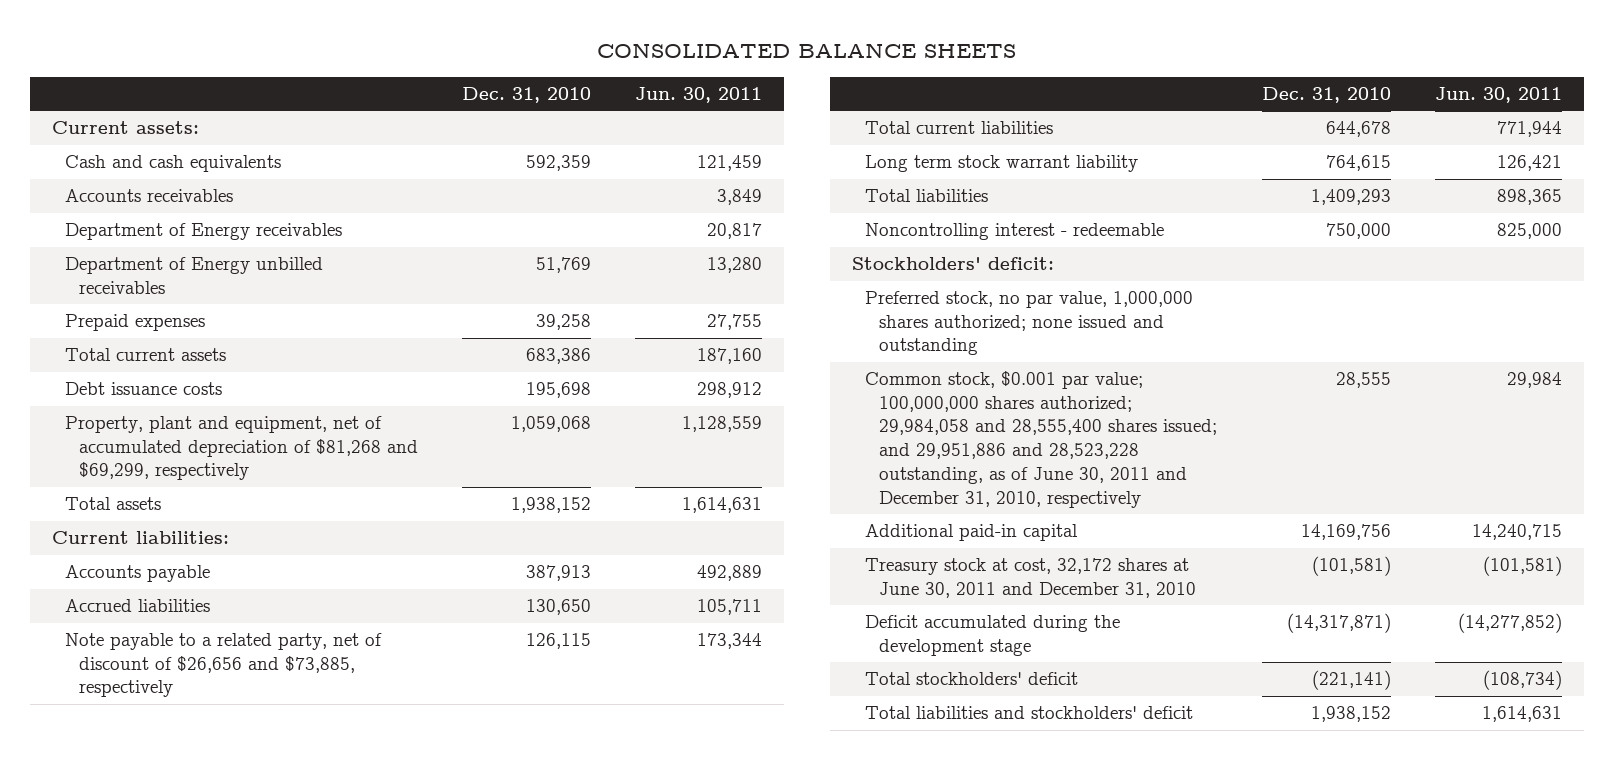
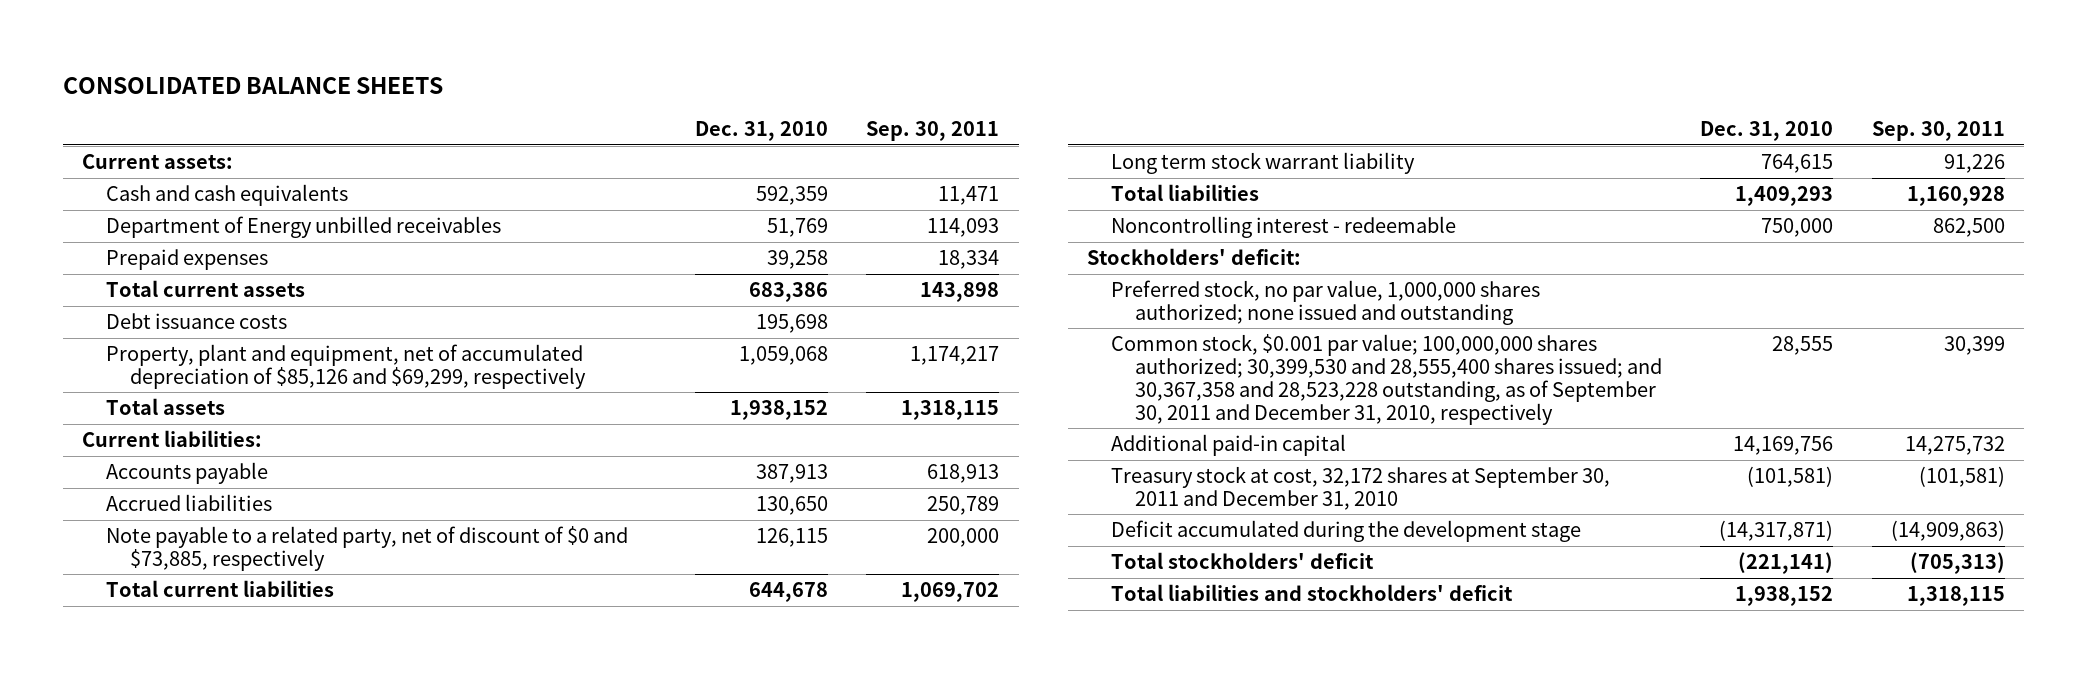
- | Dec. 31, 2010 | Jun. 30, 2011
+ | Dec. 31, 2010 | Sep. 30, 2011
- Accounts receivables | | 3,849
- Department of Energy receivables | | 20,817
- Property, plant and equipment, net of accumulated depreciation of $81,268 and $69,299, respectively | 1,059,068 | 1,128,559
+ Property, plant and equipment, net of accumulated depreciation of $85,126 and $69,299, respectively | 1,059,068 | 1,174,217
- Note payable to a related party, net of discount of $26,656 and $73,885, respectively | 126,115 | 173,344
+ Note payable to a related party, net of discount of $0 and $73,885, respectively | 126,115 | 200,000
- Common stock, $0.001 par value; 100,000,000 shares authorized; 29,984,058 and 28,555,400 shares issued; and 29,951,886 and 28,523,228 outstanding, as of June 30, 2011 and December 31, 2010, respectively | 28,555 | 29,984
+ Common stock, $0.001 par value; 100,000,000 shares authorized; 30,399,530 and 28,555,400 shares issued; and 30,367,358 and 28,523,228 outstanding, as of September 30, 2011 and December 31, 2010, respectively | 28,555 | 30,399
- Treasury stock at cost, 32,172 shares at June 30, 2011 and December 31, 2010 | (101,581) | (101,581)
+ Treasury stock at cost, 32,172 shares at September 30, 2011 and December 31, 2010 | (101,581) | (101,581)

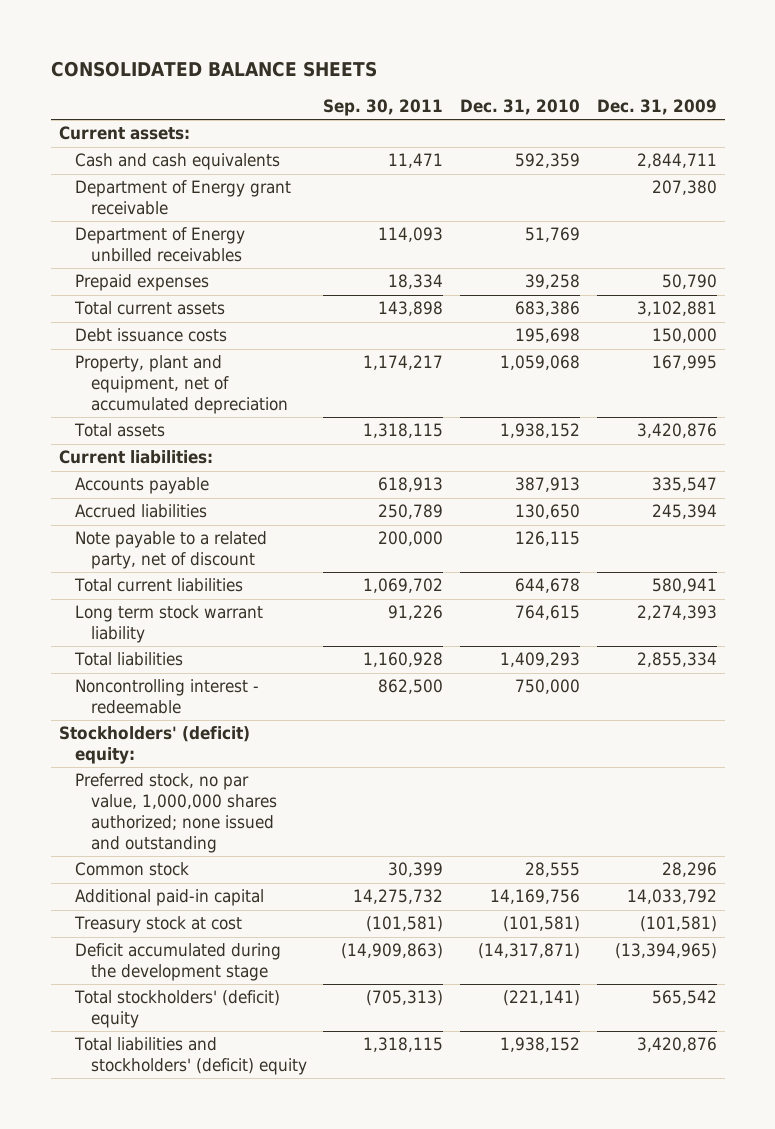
- | Dec. 31, 2010 | Sep. 30, 2011
+ | Sep. 30, 2011 | Dec. 31, 2010 | Dec. 31, 2009
+ Department of Energy grant receivable | | | 207,380
- Property, plant and equipment, net of accumulated depreciation of $85,126 and $69,299, respectively | 1,059,068 | 1,174,217
+ Property, plant and equipment, net of accumulated depreciation | 1,174,217 | 1,059,068 | 167,995
- Note payable to a related party, net of discount of $0 and $73,885, respectively | 126,115 | 200,000
+ Note payable to a related party, net of discount | 200,000 | 126,115 |
- Stockholders' deficit:
+ Stockholders' (deficit) equity:
- Common stock, $0.001 par value; 100,000,000 shares authorized; 30,399,530 and 28,555,400 shares issued; and 30,367,358 and 28,523,228 outstanding, as of September 30, 2011 and December 31, 2010, respectively | 28,555 | 30,399
+ Common stock | 30,399 | 28,555 | 28,296
- Treasury stock at cost, 32,172 shares at September 30, 2011 and December 31, 2010 | (101,581) | (101,581)
+ Treasury stock at cost | (101,581) | (101,581) | (101,581)
- Total stockholders' deficit | (221,141) | (705,313)
- Total liabilities and stockholders' deficit | 1,938,152 | 1,318,115
+ Total stockholders' (deficit) equity | (705,313) | (221,141) | 565,542
+ Total liabilities and stockholders' (deficit) equity | 1,318,115 | 1,938,152 | 3,420,876

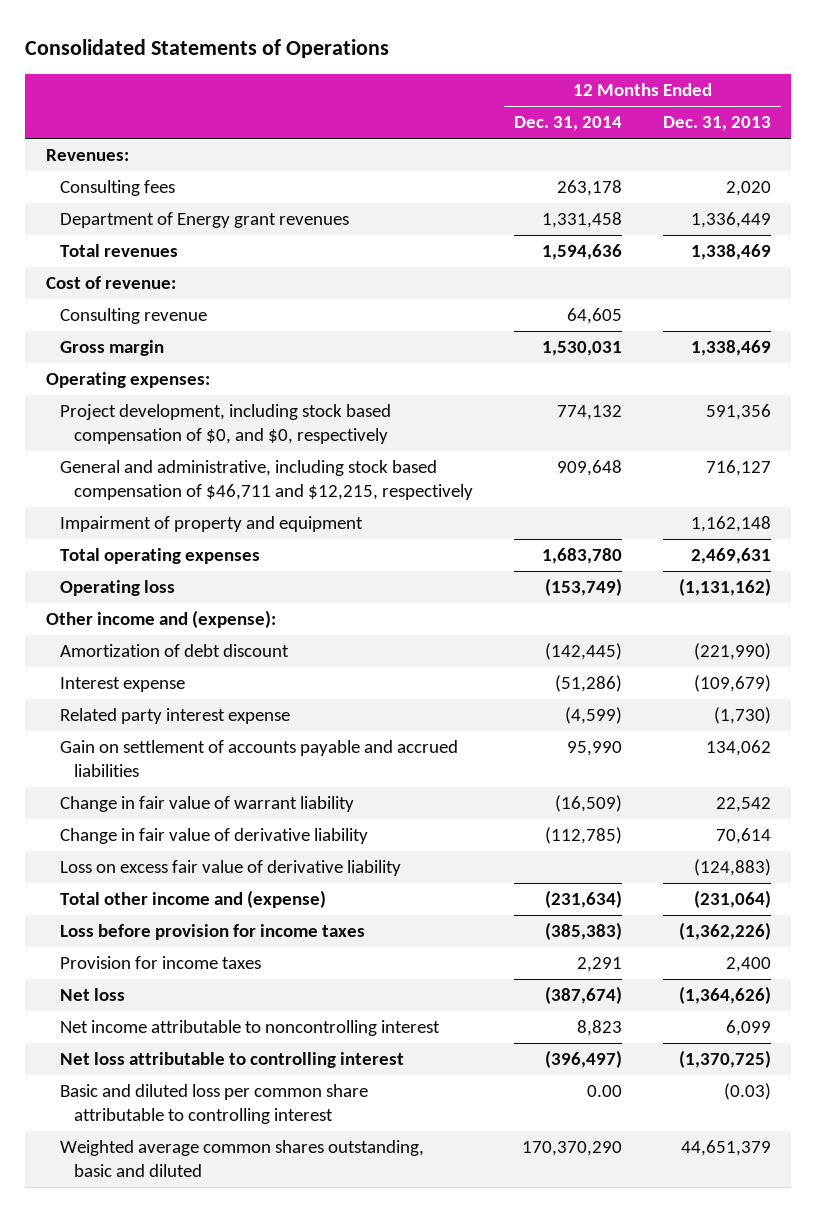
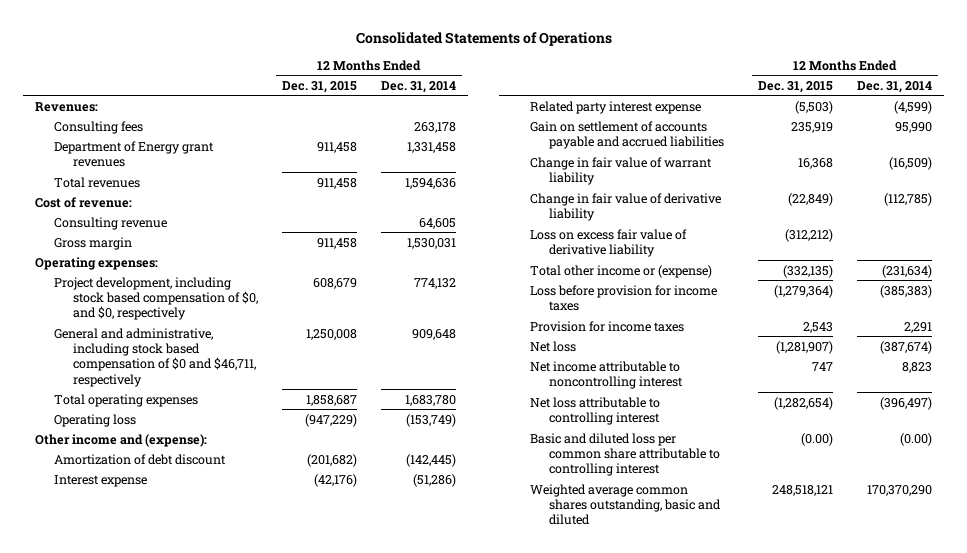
- | 12 Months Ended Dec. 31, 2014 | 12 Months Ended Dec. 31, 2013
+ | 12 Months Ended Dec. 31, 2015 | 12 Months Ended Dec. 31, 2014
- General and administrative, including stock based compensation of $46,711 and $12,215, respectively | 909,648 | 716,127
- Impairment of property and equipment | | 1,162,148
+ General and administrative, including stock based compensation of $0 and $46,711, respectively | 1,250,008 | 909,648
- Total other income and (expense) | (231,634) | (231,064)
+ Total other income or (expense) | (332,135) | (231,634)
- Basic and diluted loss per common share attributable to controlling interest | 0.00 | (0.03)
+ Basic and diluted loss per common share attributable to controlling interest | (0.00) | (0.00)

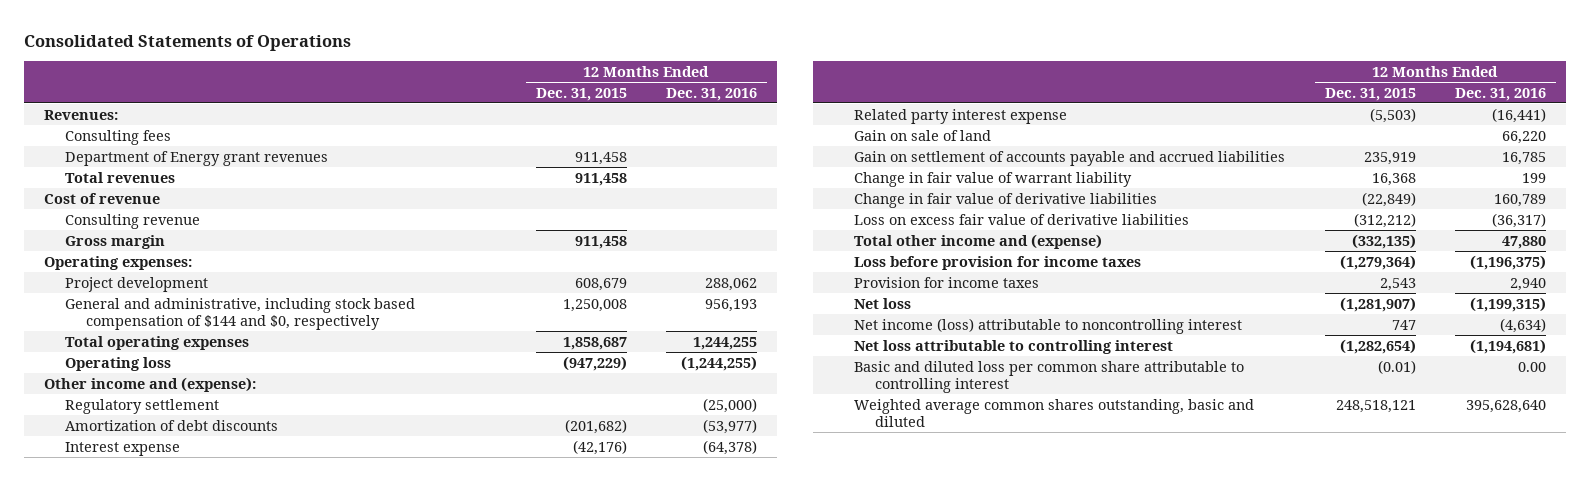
- | 12 Months Ended Dec. 31, 2015 | 12 Months Ended Dec. 31, 2014
+ | 12 Months Ended Dec. 31, 2015 | 12 Months Ended Dec. 31, 2016
- Cost of revenue:
+ Cost of revenue
- Project development, including stock based compensation of $0, and $0, respectively | 608,679 | 774,132
- General and administrative, including stock based compensation of $0 and $46,711, respectively | 1,250,008 | 909,648
+ Project development | 608,679 | 288,062
+ General and administrative, including stock based compensation of $144 and $0, respectively | 1,250,008 | 956,193
- Amortization of debt discount | (201,682) | (142,445)
+ Regulatory settlement | | (25,000)
+ Amortization of debt discounts | (201,682) | (53,977)
+ Gain on sale of land | | 66,220
- Change in fair value of derivative liability | (22,849) | (112,785)
- Loss on excess fair value of derivative liability | (312,212) |
- Total other income or (expense) | (332,135) | (231,634)
+ Change in fair value of derivative liabilities | (22,849) | 160,789
+ Loss on excess fair value of derivative liabilities | (312,212) | (36,317)
+ Total other income and (expense) | (332,135) | 47,880
- Net income attributable to noncontrolling interest | 747 | 8,823
+ Net income (loss) attributable to noncontrolling interest | 747 | (4,634)
- Basic and diluted loss per common share attributable to controlling interest | (0.00) | (0.00)
+ Basic and diluted loss per common share attributable to controlling interest | (0.01) | 0.00

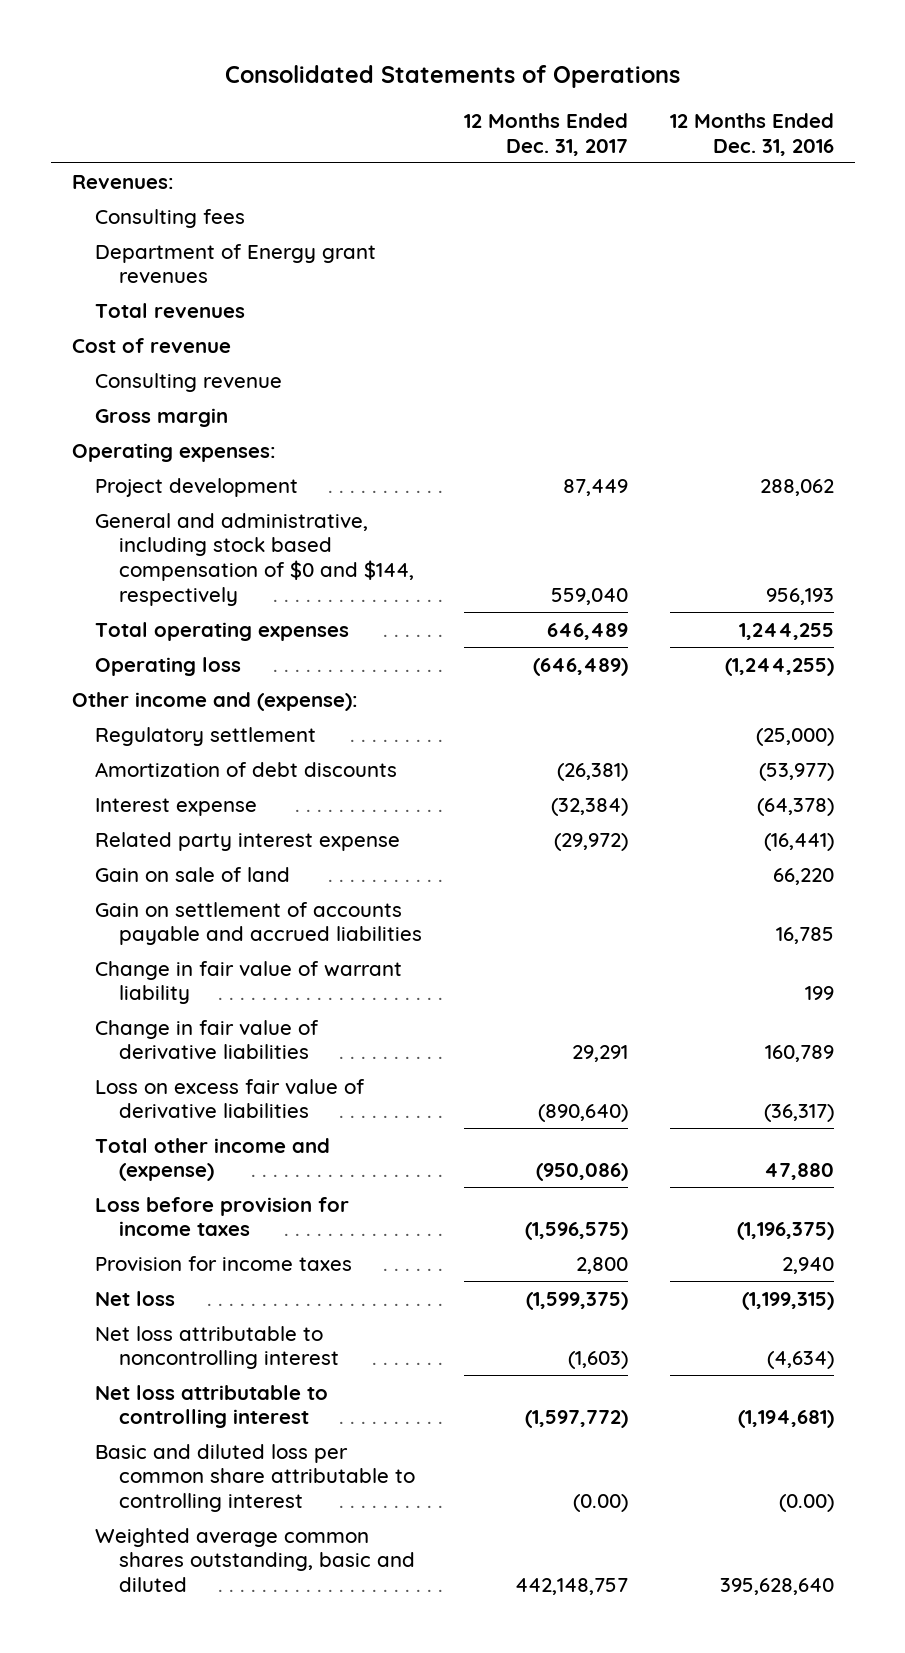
- | 12 Months Ended Dec. 31, 2015 | 12 Months Ended Dec. 31, 2016
+ | 12 Months Ended Dec. 31, 2017 | 12 Months Ended Dec. 31, 2016
- General and administrative, including stock based compensation of $144 and $0, respectively | 1,250,008 | 956,193
+ General and administrative, including stock based compensation of $0 and $144, respectively | 559,040 | 956,193
- Net income (loss) attributable to noncontrolling interest | 747 | (4,634)
+ Net loss attributable to noncontrolling interest | (1,603) | (4,634)
- Basic and diluted loss per common share attributable to controlling interest | (0.01) | 0.00
+ Basic and diluted loss per common share attributable to controlling interest | (0.00) | (0.00)

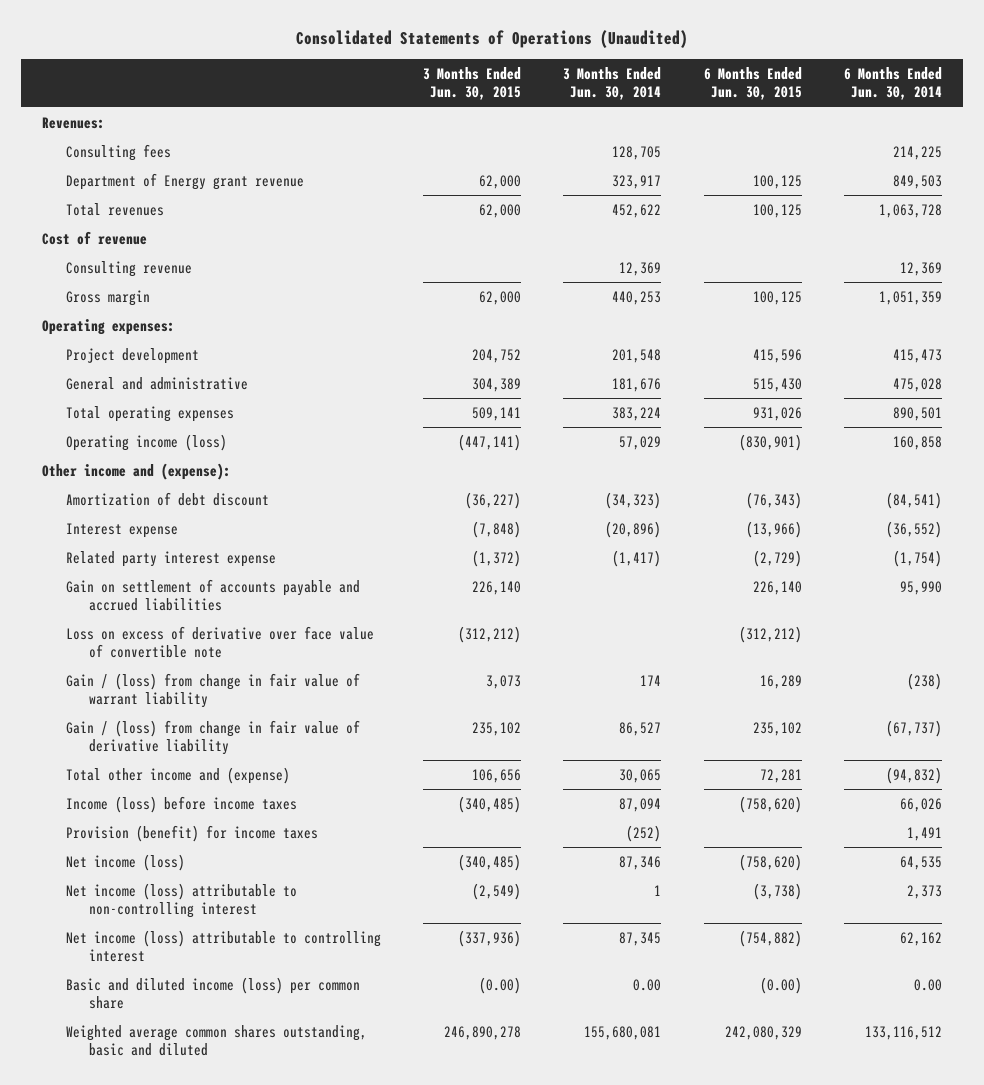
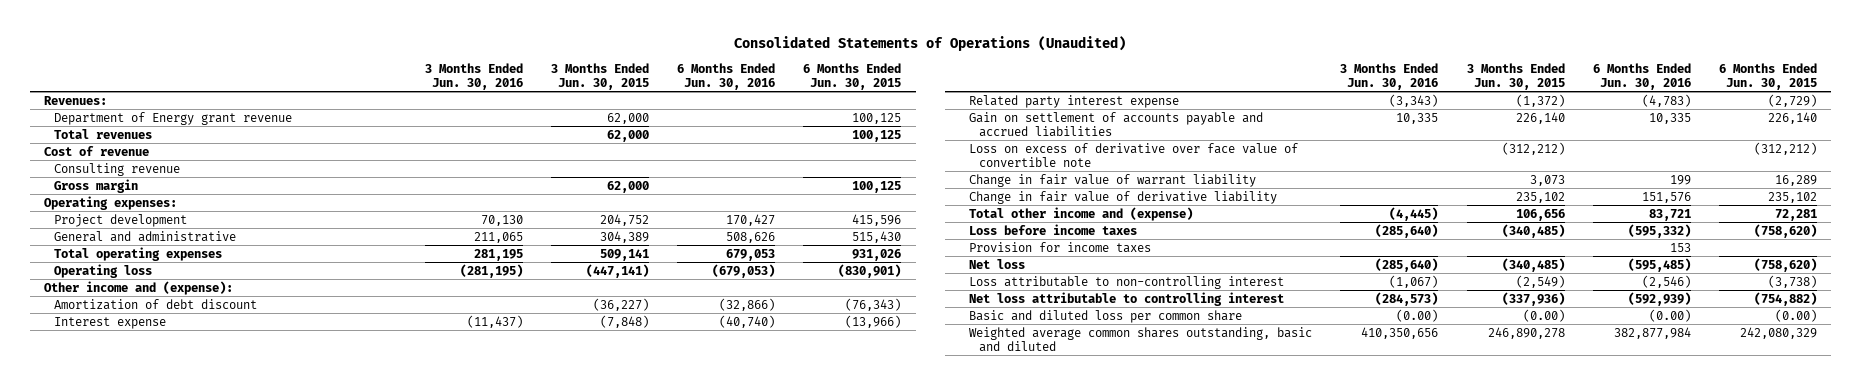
- | 3 Months Ended Jun. 30, 2015 | 3 Months Ended Jun. 30, 2014 | 6 Months Ended Jun. 30, 2015 | 6 Months Ended Jun. 30, 2014
+ | 3 Months Ended Jun. 30, 2016 | 3 Months Ended Jun. 30, 2015 | 6 Months Ended Jun. 30, 2016 | 6 Months Ended Jun. 30, 2015
- Consulting fees | | 128,705 | | 214,225
- Operating income (loss) | (447,141) | 57,029 | (830,901) | 160,858
+ Operating loss | (281,195) | (447,141) | (679,053) | (830,901)
- Gain / (loss) from change in fair value of warrant liability | 3,073 | 174 | 16,289 | (238)
- Gain / (loss) from change in fair value of derivative liability | 235,102 | 86,527 | 235,102 | (67,737)
+ Change in fair value of warrant liability | | 3,073 | 199 | 16,289
+ Change in fair value of derivative liability | | 235,102 | 151,576 | 235,102
- Income (loss) before income taxes | (340,485) | 87,094 | (758,620) | 66,026
- Provision (benefit) for income taxes | | (252) | | 1,491
- Net income (loss) | (340,485) | 87,346 | (758,620) | 64,535
- Net income (loss) attributable to non-controlling interest | (2,549) | 1 | (3,738) | 2,373
- Net income (loss) attributable to controlling interest | (337,936) | 87,345 | (754,882) | 62,162
- Basic and diluted income (loss) per common share | (0.00) | 0.00 | (0.00) | 0.00
+ Loss before income taxes | (285,640) | (340,485) | (595,332) | (758,620)
+ Provision for income taxes | | | 153 |
+ Net loss | (285,640) | (340,485) | (595,485) | (758,620)
+ Loss attributable to non-controlling interest | (1,067) | (2,549) | (2,546) | (3,738)
+ Net loss attributable to controlling interest | (284,573) | (337,936) | (592,939) | (754,882)
+ Basic and diluted loss per common share | (0.00) | (0.00) | (0.00) | (0.00)

